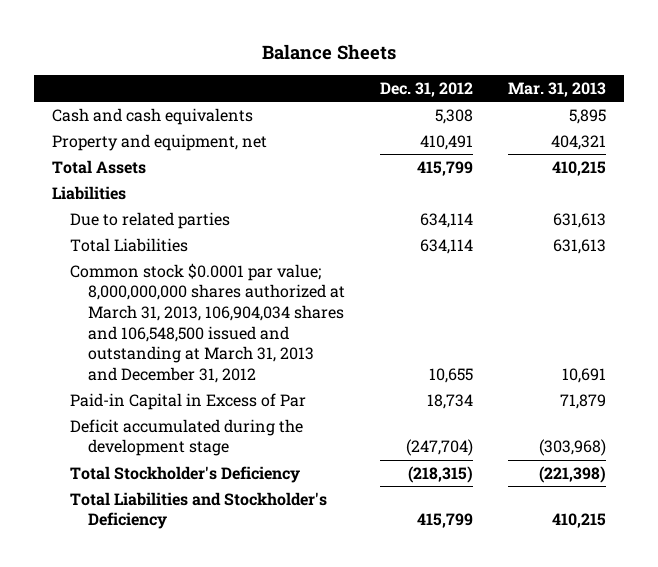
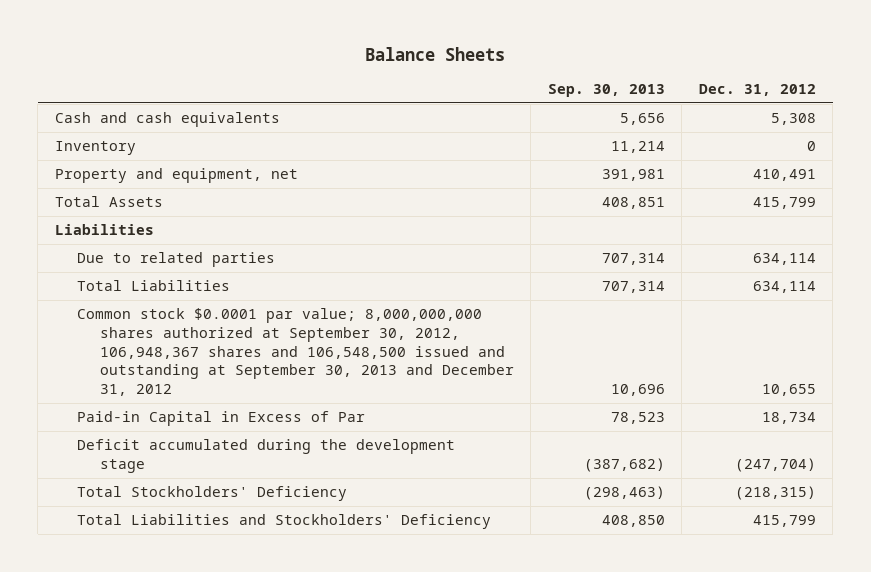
- | Dec. 31, 2012 | Mar. 31, 2013
+ | Sep. 30, 2013 | Dec. 31, 2012
+ Inventory | 11,214 | 0
- Common stock $0.0001 par value; 8,000,000,000 shares authorized at March 31, 2013, 106,904,034 shares and 106,548,500 issued and outstanding at March 31, 2013 and December 31, 2012 | 10,655 | 10,691
+ Common stock $0.0001 par value; 8,000,000,000 shares authorized at September 30, 2012, 106,948,367 shares and 106,548,500 issued and outstanding at September 30, 2013 and December 31, 2012 | 10,696 | 10,655
- Total Stockholder's Deficiency | (218,315) | (221,398)
- Total Liabilities and Stockholder's Deficiency | 415,799 | 410,215
+ Total Stockholders' Deficiency | (298,463) | (218,315)
+ Total Liabilities and Stockholders' Deficiency | 408,850 | 415,799

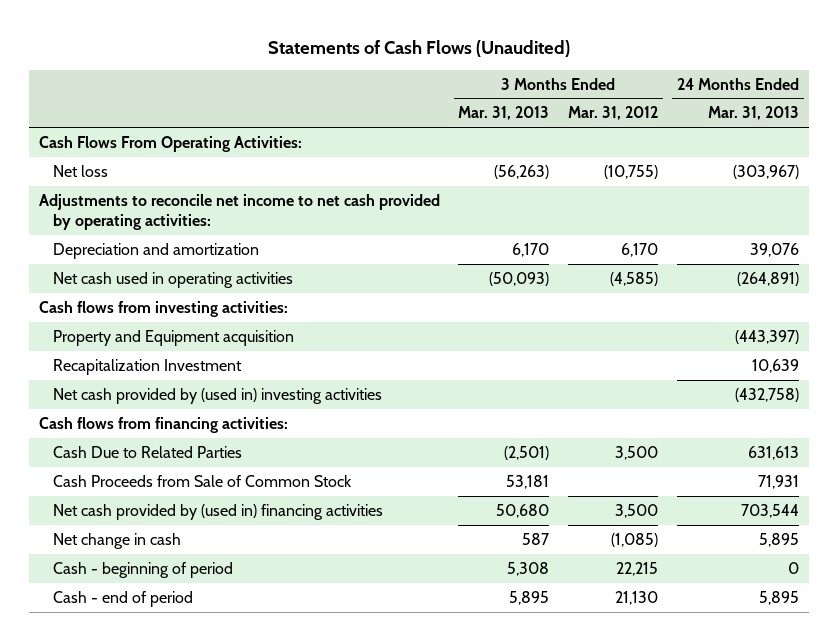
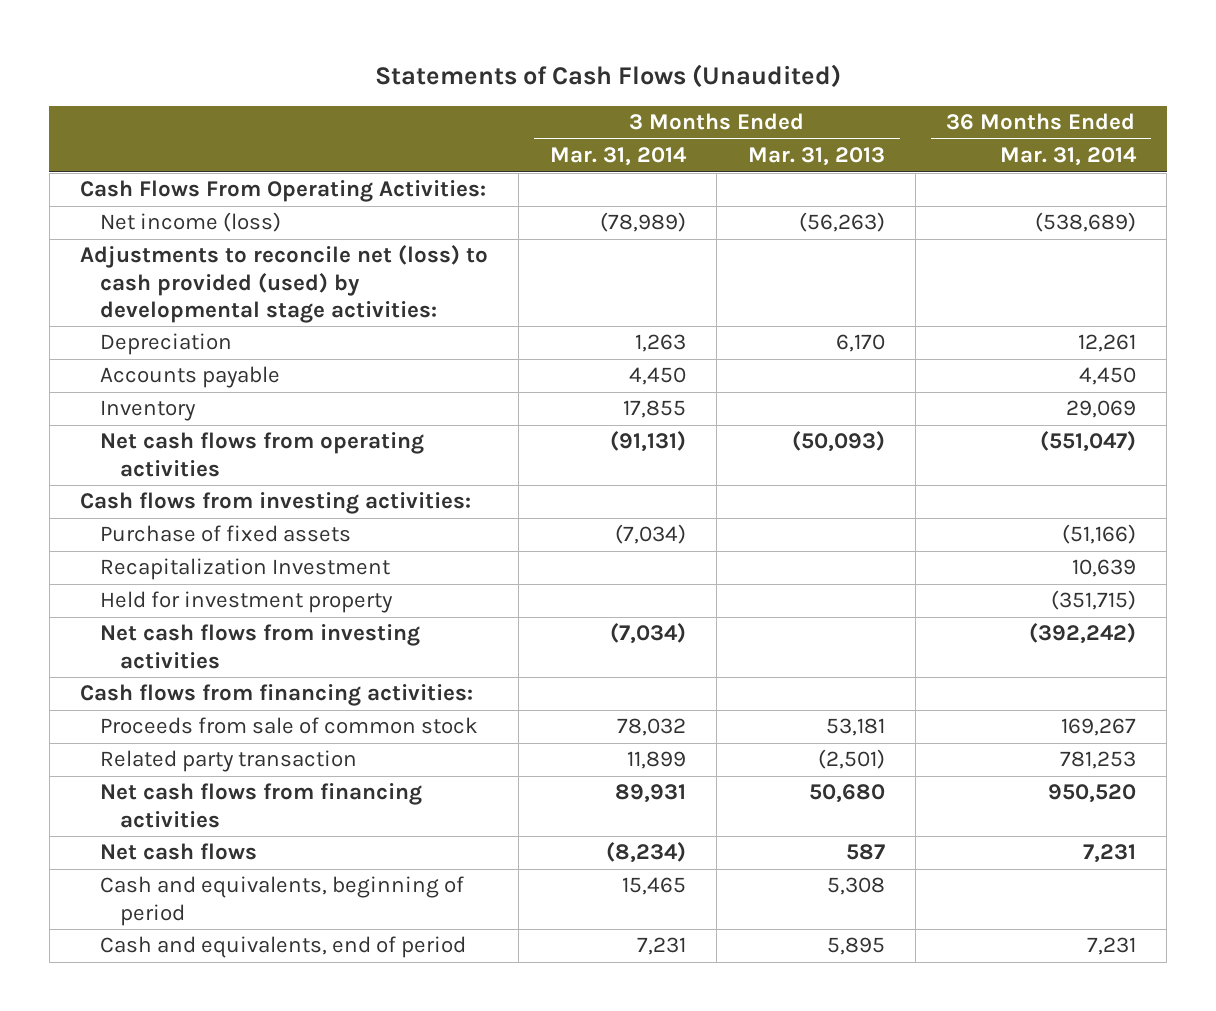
- | 3 Months Ended Mar. 31, 2013 | 3 Months Ended Mar. 31, 2012 | 24 Months Ended Mar. 31, 2013
+ | 3 Months Ended Mar. 31, 2014 | 3 Months Ended Mar. 31, 2013 | 36 Months Ended Mar. 31, 2014
- Net loss | (56,263) | (10,755) | (303,967)
- Adjustments to reconcile net income to net cash provided by operating activities:
- Depreciation and amortization | 6,170 | 6,170 | 39,076
- Net cash used in operating activities | (50,093) | (4,585) | (264,891)
+ Net income (loss) | (78,989) | (56,263) | (538,689)
+ Adjustments to reconcile net (loss) to cash provided (used) by developmental stage activities:
+ Depreciation | 1,263 | 6,170 | 12,261
+ Accounts payable | 4,450 | | 4,450
+ Inventory | 17,855 | | 29,069
+ Net cash flows from operating activities | (91,131) | (50,093) | (551,047)
- Property and Equipment acquisition | | | (443,397)
+ Purchase of fixed assets | (7,034) | | (51,166)
- Net cash provided by (used in) investing activities | | | (432,758)
+ Held for investment property | | | (351,715)
+ Net cash flows from investing activities | (7,034) | | (392,242)
- Cash Due to Related Parties | (2,501) | 3,500 | 631,613
- Cash Proceeds from Sale of Common Stock | 53,181 | | 71,931
- Net cash provided by (used in) financing activities | 50,680 | 3,500 | 703,544
- Net change in cash | 587 | (1,085) | 5,895
- Cash - beginning of period | 5,308 | 22,215 | 0
- Cash - end of period | 5,895 | 21,130 | 5,895
+ Proceeds from sale of common stock | 78,032 | 53,181 | 169,267
+ Related party transaction | 11,899 | (2,501) | 781,253
+ Net cash flows from financing activities | 89,931 | 50,680 | 950,520
+ Net cash flows | (8,234) | 587 | 7,231
+ Cash and equivalents, beginning of period | 15,465 | 5,308 |
+ Cash and equivalents, end of period | 7,231 | 5,895 | 7,231

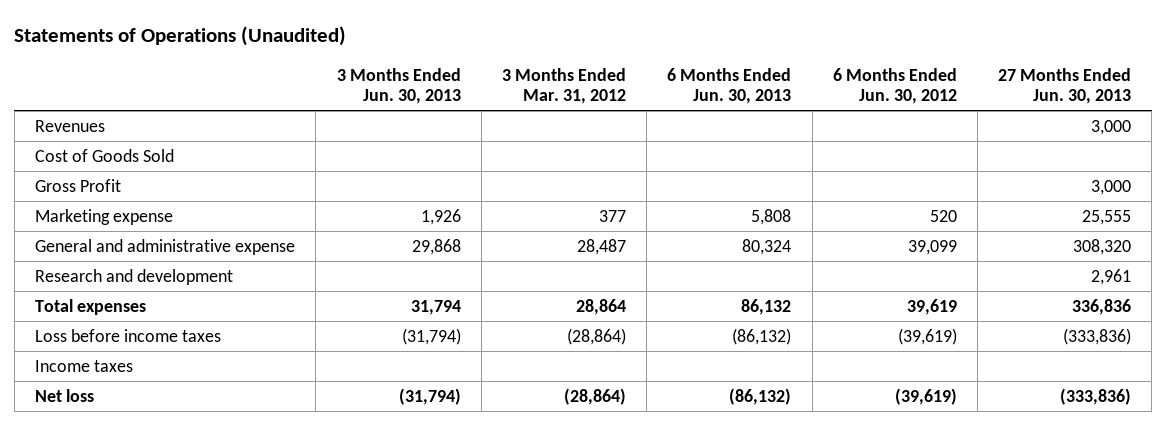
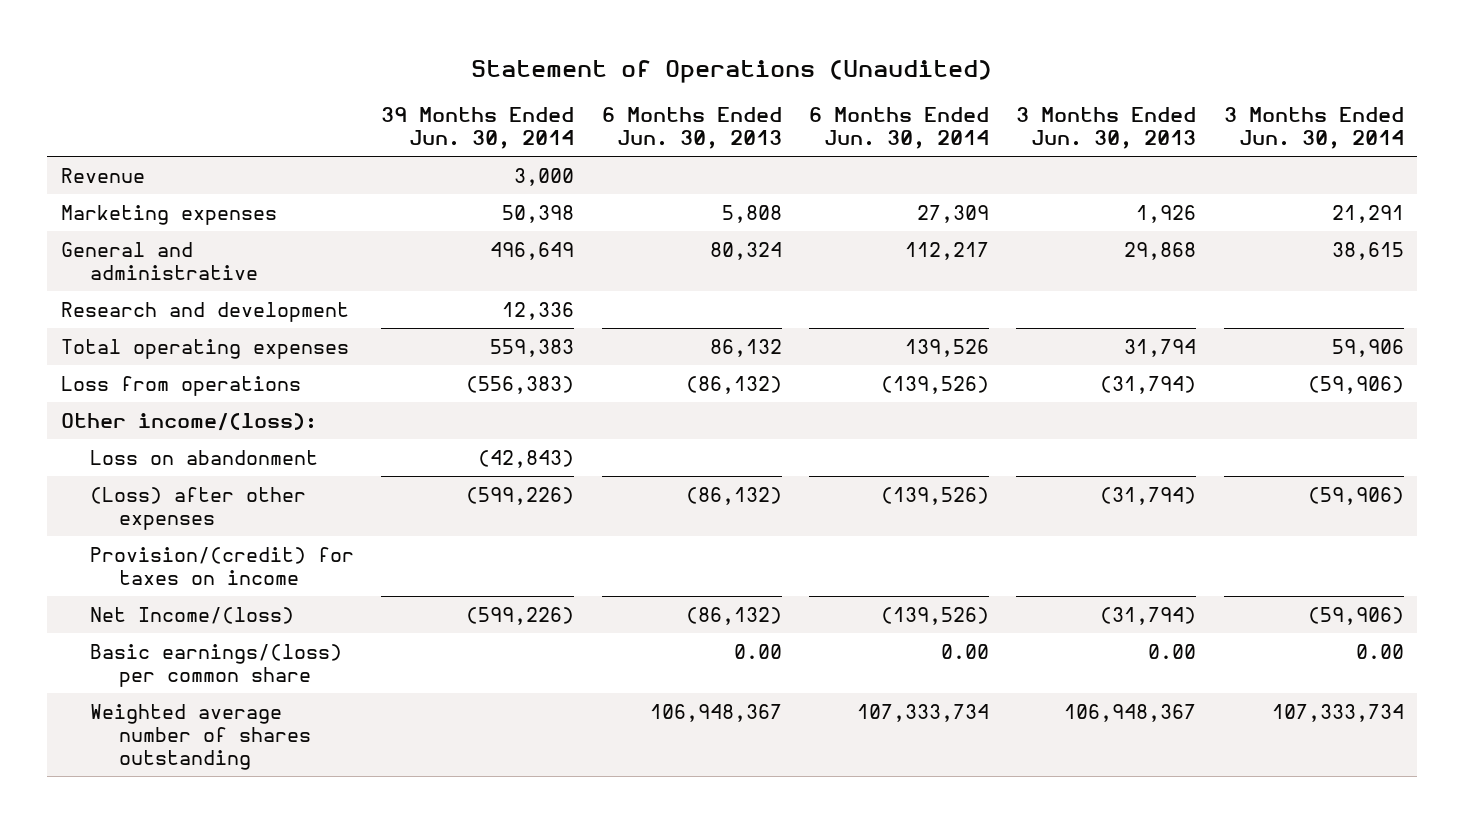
- Statements of Operations (Unaudited)
+ Statement of Operations (Unaudited)
- | 3 Months Ended Jun. 30, 2013 | 3 Months Ended Mar. 31, 2012 | 6 Months Ended Jun. 30, 2013 | 6 Months Ended Jun. 30, 2012 | 27 Months Ended Jun. 30, 2013
+ | 39 Months Ended Jun. 30, 2014 | 6 Months Ended Jun. 30, 2013 | 6 Months Ended Jun. 30, 2014 | 3 Months Ended Jun. 30, 2013 | 3 Months Ended Jun. 30, 2014
- Revenues | | | | | 3,000
- Cost of Goods Sold
- Gross Profit | | | | | 3,000
- Marketing expense | 1,926 | 377 | 5,808 | 520 | 25,555
- General and administrative expense | 29,868 | 28,487 | 80,324 | 39,099 | 308,320
+ Revenue | 3,000 | | | |
+ Marketing expenses | 50,398 | 5,808 | 27,309 | 1,926 | 21,291
+ General and administrative | 496,649 | 80,324 | 112,217 | 29,868 | 38,615
- Total expenses | 31,794 | 28,864 | 86,132 | 39,619 | 336,836
- Loss before income taxes | (31,794) | (28,864) | (86,132) | (39,619) | (333,836)
- Income taxes
- Net loss | (31,794) | (28,864) | (86,132) | (39,619) | (333,836)
+ Total operating expenses | 559,383 | 86,132 | 139,526 | 31,794 | 59,906
+ Loss from operations | (556,383) | (86,132) | (139,526) | (31,794) | (59,906)
+ Other income/(loss):
+ Loss on abandonment | (42,843) | | | |
+ (Loss) after other expenses | (599,226) | (86,132) | (139,526) | (31,794) | (59,906)
+ Provision/(credit) for taxes on income
+ Net Income/(loss) | (599,226) | (86,132) | (139,526) | (31,794) | (59,906)
+ Basic earnings/(loss) per common share | | 0.00 | 0.00 | 0.00 | 0.00
+ Weighted average number of shares outstanding | | 106,948,367 | 107,333,734 | 106,948,367 | 107,333,734

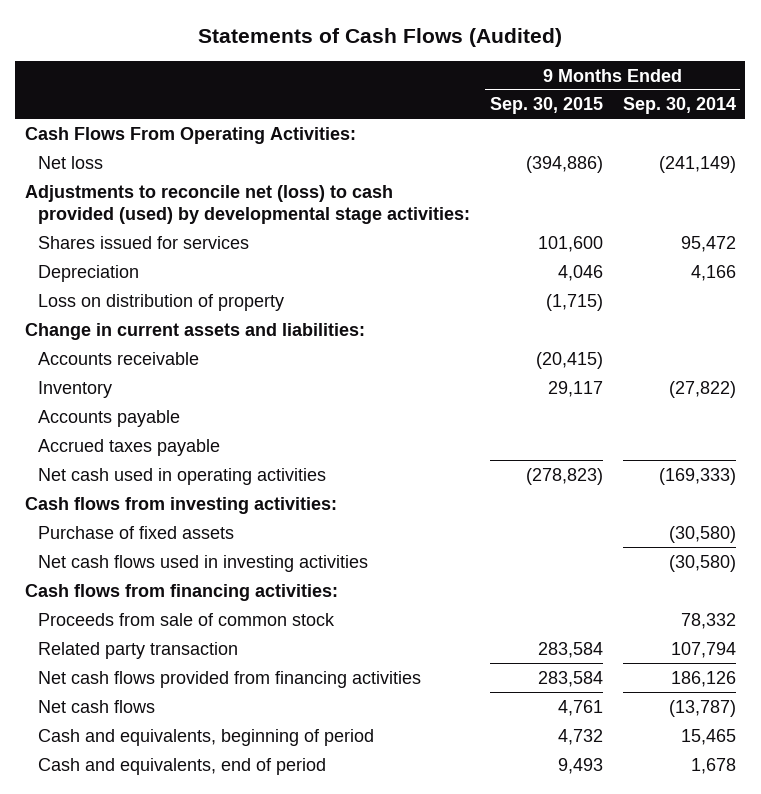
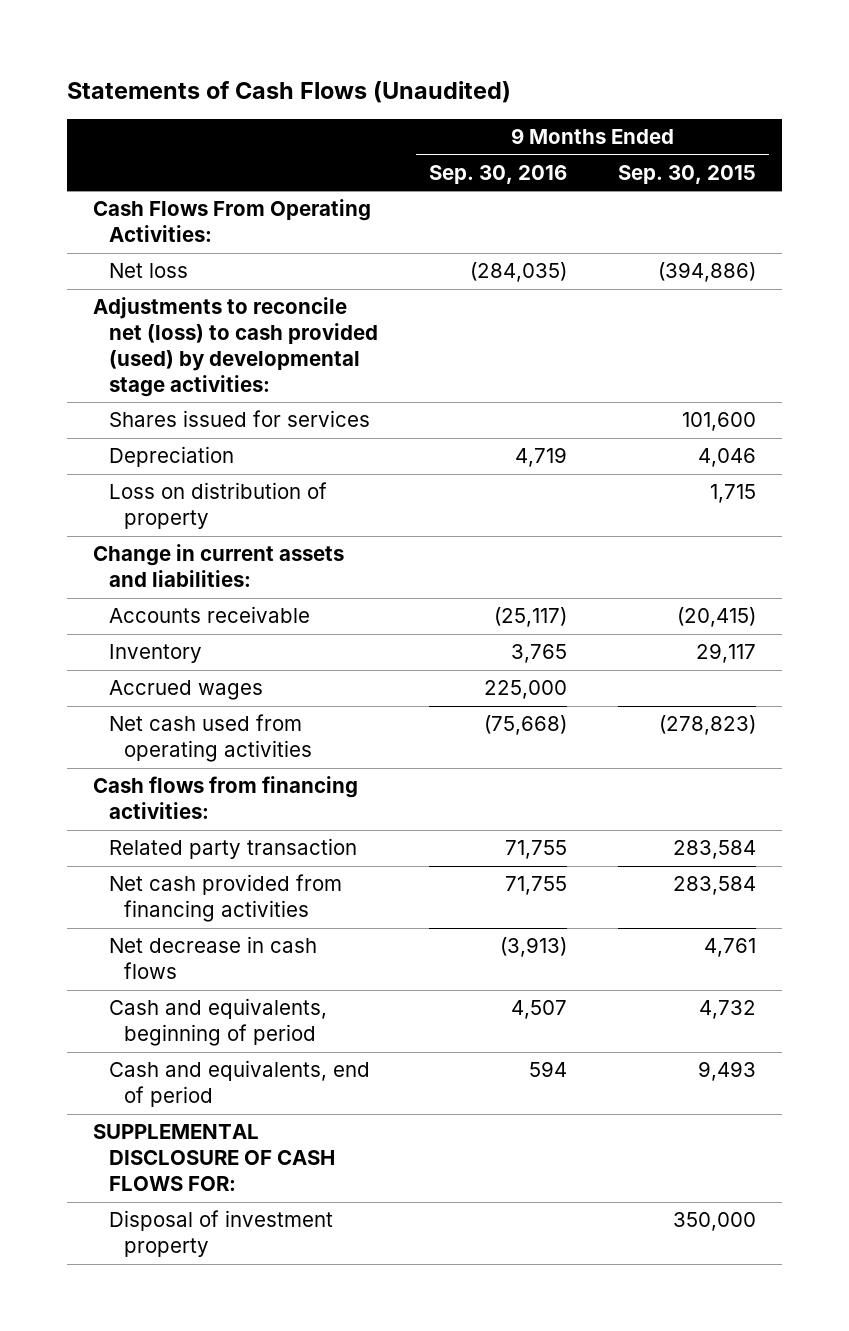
- Statements of Cash Flows (Audited)
+ Statements of Cash Flows (Unaudited)
- | 9 Months Ended Sep. 30, 2015 | 9 Months Ended Sep. 30, 2014
+ | 9 Months Ended Sep. 30, 2016 | 9 Months Ended Sep. 30, 2015
- Loss on distribution of property | (1,715) |
+ Loss on distribution of property | | 1,715
- Accounts payable
- Accrued taxes payable
- Net cash used in operating activities | (278,823) | (169,333)
- Cash flows from investing activities:
- Purchase of fixed assets | | (30,580)
- Net cash flows used in investing activities | | (30,580)
+ Accrued wages | 225,000 |
+ Net cash used from operating activities | (75,668) | (278,823)
- Proceeds from sale of common stock | | 78,332
- Net cash flows provided from financing activities | 283,584 | 186,126
- Net cash flows | 4,761 | (13,787)
+ Net cash provided from financing activities | 71,755 | 283,584
+ Net decrease in cash flows | (3,913) | 4,761
+ SUPPLEMENTAL DISCLOSURE OF CASH FLOWS FOR:
+ Disposal of investment property | | 350,000

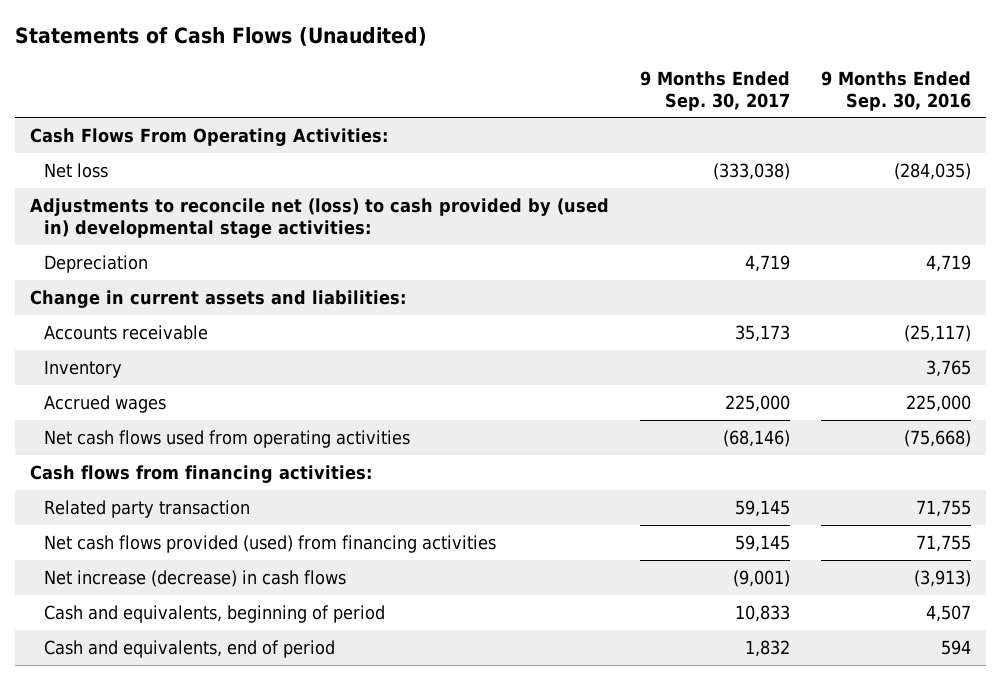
- | 9 Months Ended Sep. 30, 2016 | 9 Months Ended Sep. 30, 2015
+ | 9 Months Ended Sep. 30, 2017 | 9 Months Ended Sep. 30, 2016
- Adjustments to reconcile net (loss) to cash provided (used) by developmental stage activities:
- Shares issued for services | | 101,600
+ Adjustments to reconcile net (loss) to cash provided by (used in) developmental stage activities:
- Loss on distribution of property | | 1,715
- Net cash used from operating activities | (75,668) | (278,823)
+ Net cash flows used from operating activities | (68,146) | (75,668)
- Net cash provided from financing activities | 71,755 | 283,584
- Net decrease in cash flows | (3,913) | 4,761
+ Net cash flows provided (used) from financing activities | 59,145 | 71,755
+ Net increase (decrease) in cash flows | (9,001) | (3,913)
- SUPPLEMENTAL DISCLOSURE OF CASH FLOWS FOR:
- Disposal of investment property | | 350,000

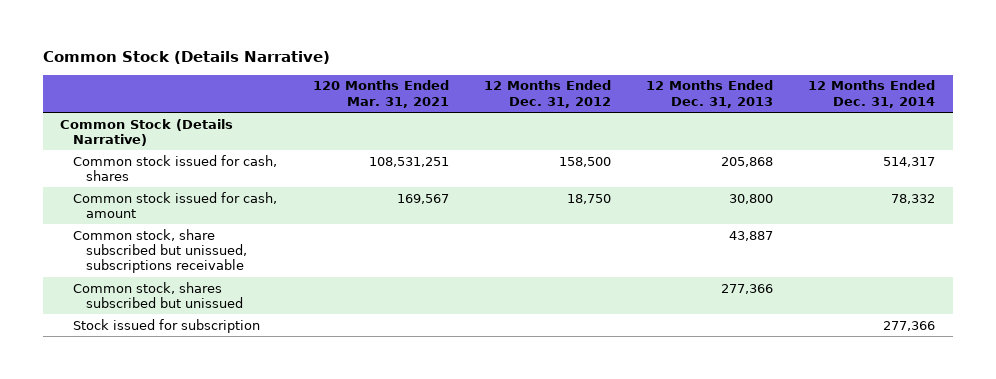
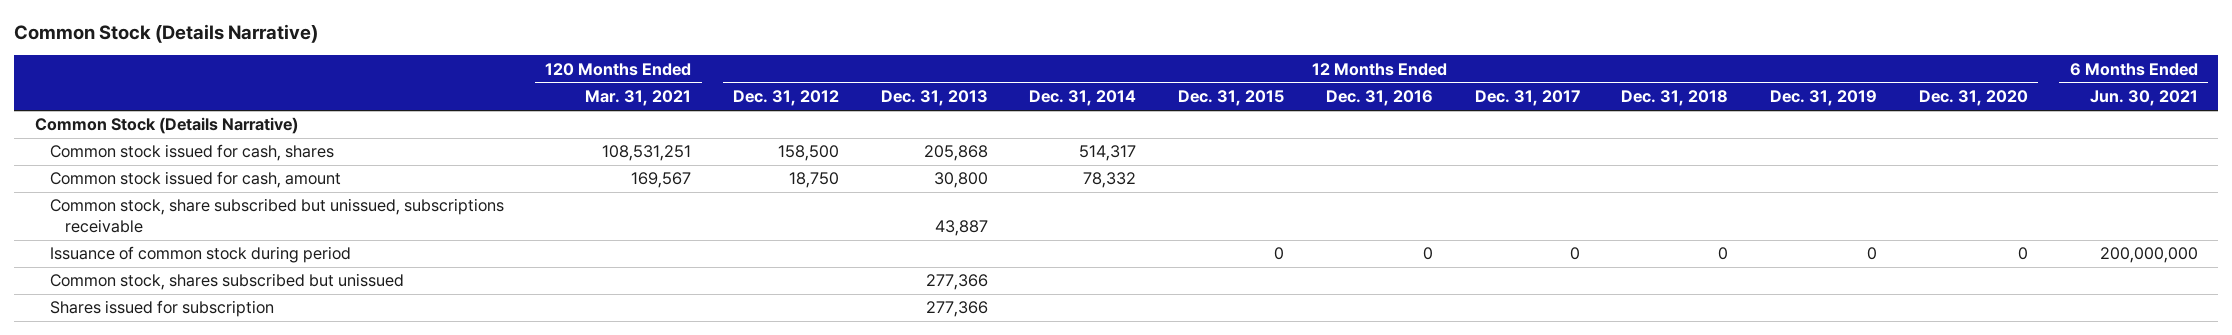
- | 120 Months Ended Mar. 31, 2021 | 12 Months Ended Dec. 31, 2012 | 12 Months Ended Dec. 31, 2013 | 12 Months Ended Dec. 31, 2014
+ | 120 Months Ended Mar. 31, 2021 | 12 Months Ended Dec. 31, 2012 | 12 Months Ended Dec. 31, 2013 | 12 Months Ended Dec. 31, 2014 | 12 Months Ended Dec. 31, 2015 | 12 Months Ended Dec. 31, 2016 | 12 Months Ended Dec. 31, 2017 | 12 Months Ended Dec. 31, 2018 | 12 Months Ended Dec. 31, 2019 | 12 Months Ended Dec. 31, 2020 | 6 Months Ended Jun. 30, 2021
+ Issuance of common stock during period | | | | | 0 | 0 | 0 | 0 | 0 | 0 | 200,000,000
- Stock issued for subscription | | | | 277,366
+ Shares issued for subscription | | | 277,366 | | | | | | | |

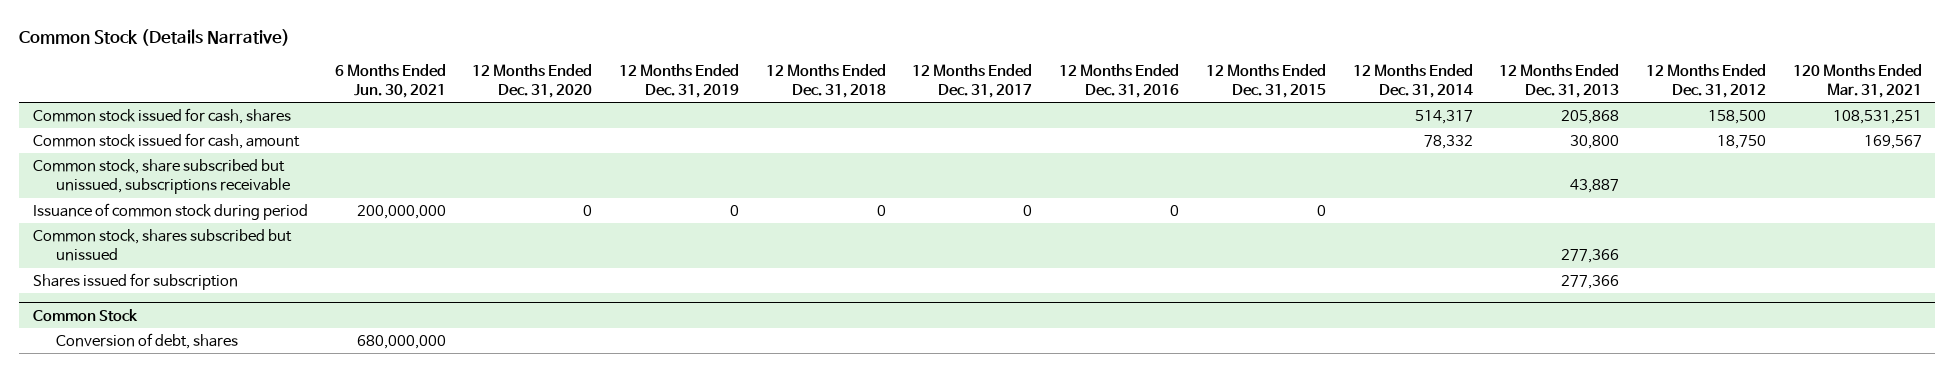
- | 120 Months Ended Mar. 31, 2021 | 12 Months Ended Dec. 31, 2012 | 12 Months Ended Dec. 31, 2013 | 12 Months Ended Dec. 31, 2014 | 12 Months Ended Dec. 31, 2015 | 12 Months Ended Dec. 31, 2016 | 12 Months Ended Dec. 31, 2017 | 12 Months Ended Dec. 31, 2018 | 12 Months Ended Dec. 31, 2019 | 12 Months Ended Dec. 31, 2020 | 6 Months Ended Jun. 30, 2021
+ | 6 Months Ended Jun. 30, 2021 | 12 Months Ended Dec. 31, 2020 | 12 Months Ended Dec. 31, 2019 | 12 Months Ended Dec. 31, 2018 | 12 Months Ended Dec. 31, 2017 | 12 Months Ended Dec. 31, 2016 | 12 Months Ended Dec. 31, 2015 | 12 Months Ended Dec. 31, 2014 | 12 Months Ended Dec. 31, 2013 | 12 Months Ended Dec. 31, 2012 | 120 Months Ended Mar. 31, 2021
- Common Stock (Details Narrative)
+ Common Stock
+ Conversion of debt, shares | 680,000,000 | | | | | | | | | |

